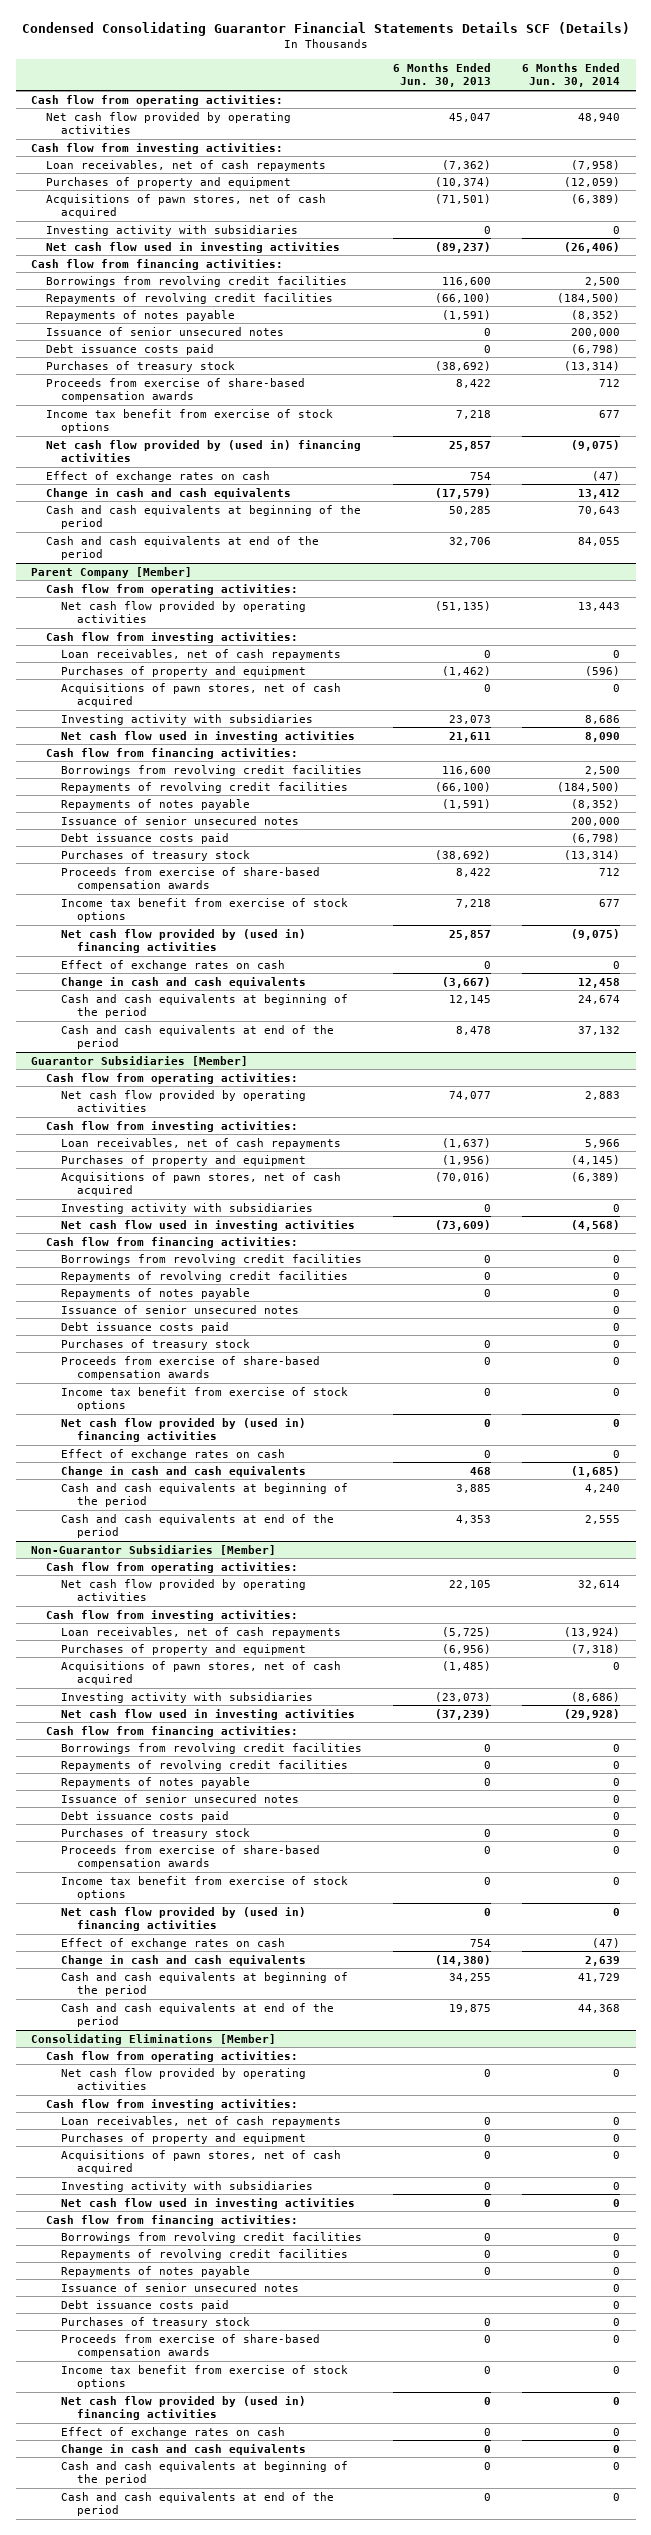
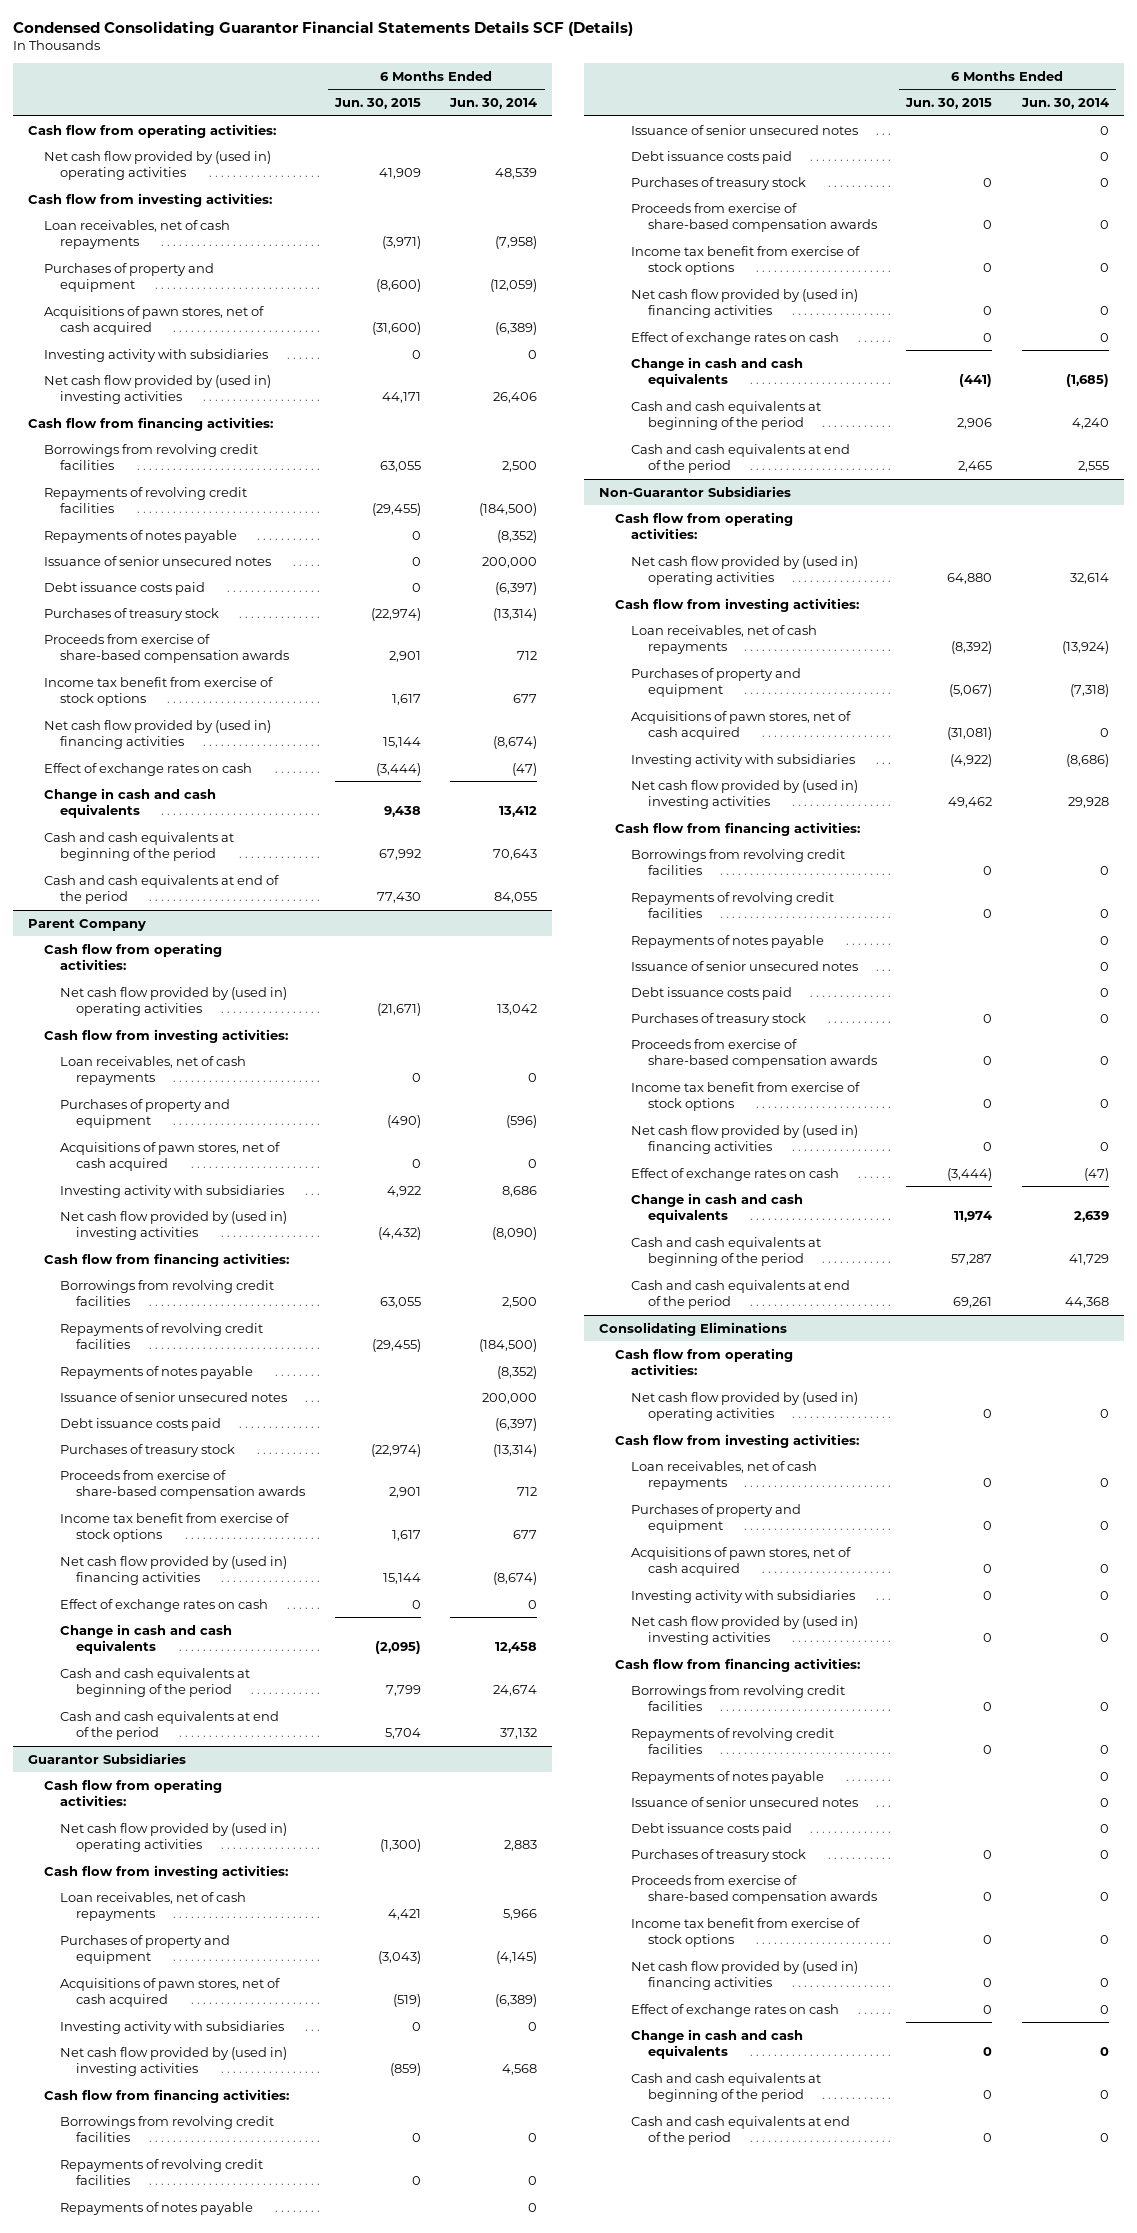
- | 6 Months Ended Jun. 30, 2013 | 6 Months Ended Jun. 30, 2014
+ | 6 Months Ended Jun. 30, 2015 | 6 Months Ended Jun. 30, 2014
- Net cash flow provided by operating activities | 45,047 | 48,940
+ Net cash flow provided by (used in) operating activities | 41,909 | 48,539
- Net cash flow used in investing activities | (89,237) | (26,406)
+ Net cash flow provided by (used in) investing activities | 44,171 | 26,406
- Debt issuance costs paid | 0 | (6,798)
+ Debt issuance costs paid | 0 | (6,397)
- Net cash flow provided by (used in) financing activities | 25,857 | (9,075)
+ Net cash flow provided by (used in) financing activities | 15,144 | (8,674)
- Parent Company [Member]
+ Parent Company
- Net cash flow provided by operating activities | (51,135) | 13,443
+ Net cash flow provided by (used in) operating activities | (21,671) | 13,042
- Net cash flow used in investing activities | 21,611 | 8,090
+ Net cash flow provided by (used in) investing activities | (4,432) | (8,090)
- Debt issuance costs paid | | (6,798)
+ Debt issuance costs paid | | (6,397)
- Net cash flow provided by (used in) financing activities | 25,857 | (9,075)
+ Net cash flow provided by (used in) financing activities | 15,144 | (8,674)
- Guarantor Subsidiaries [Member]
+ Guarantor Subsidiaries
- Net cash flow provided by operating activities | 74,077 | 2,883
+ Net cash flow provided by (used in) operating activities | (1,300) | 2,883
- Net cash flow used in investing activities | (73,609) | (4,568)
+ Net cash flow provided by (used in) investing activities | (859) | 4,568
- Non-Guarantor Subsidiaries [Member]
+ Non-Guarantor Subsidiaries
- Net cash flow provided by operating activities | 22,105 | 32,614
+ Net cash flow provided by (used in) operating activities | 64,880 | 32,614
- Net cash flow used in investing activities | (37,239) | (29,928)
+ Net cash flow provided by (used in) investing activities | 49,462 | 29,928
- Consolidating Eliminations [Member]
+ Consolidating Eliminations
- Net cash flow provided by operating activities | 0 | 0
+ Net cash flow provided by (used in) operating activities | 0 | 0
- Net cash flow used in investing activities | 0 | 0
+ Net cash flow provided by (used in) investing activities | 0 | 0

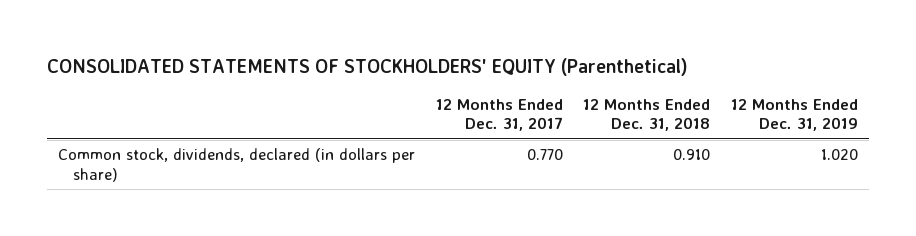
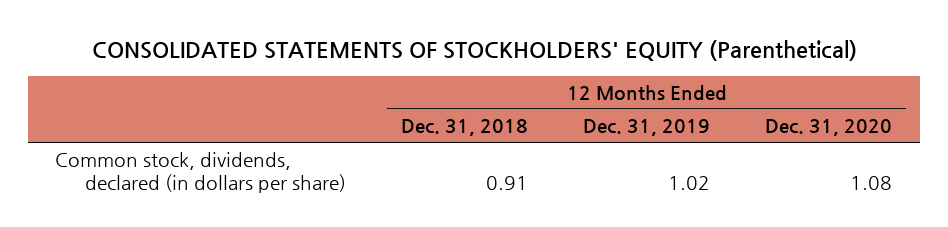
- | 12 Months Ended Dec. 31, 2017 | 12 Months Ended Dec. 31, 2018 | 12 Months Ended Dec. 31, 2019
+ | 12 Months Ended Dec. 31, 2018 | 12 Months Ended Dec. 31, 2019 | 12 Months Ended Dec. 31, 2020
- Common stock, dividends, declared (in dollars per share) | 0.770 | 0.910 | 1.020
+ Common stock, dividends, declared (in dollars per share) | 0.91 | 1.02 | 1.08

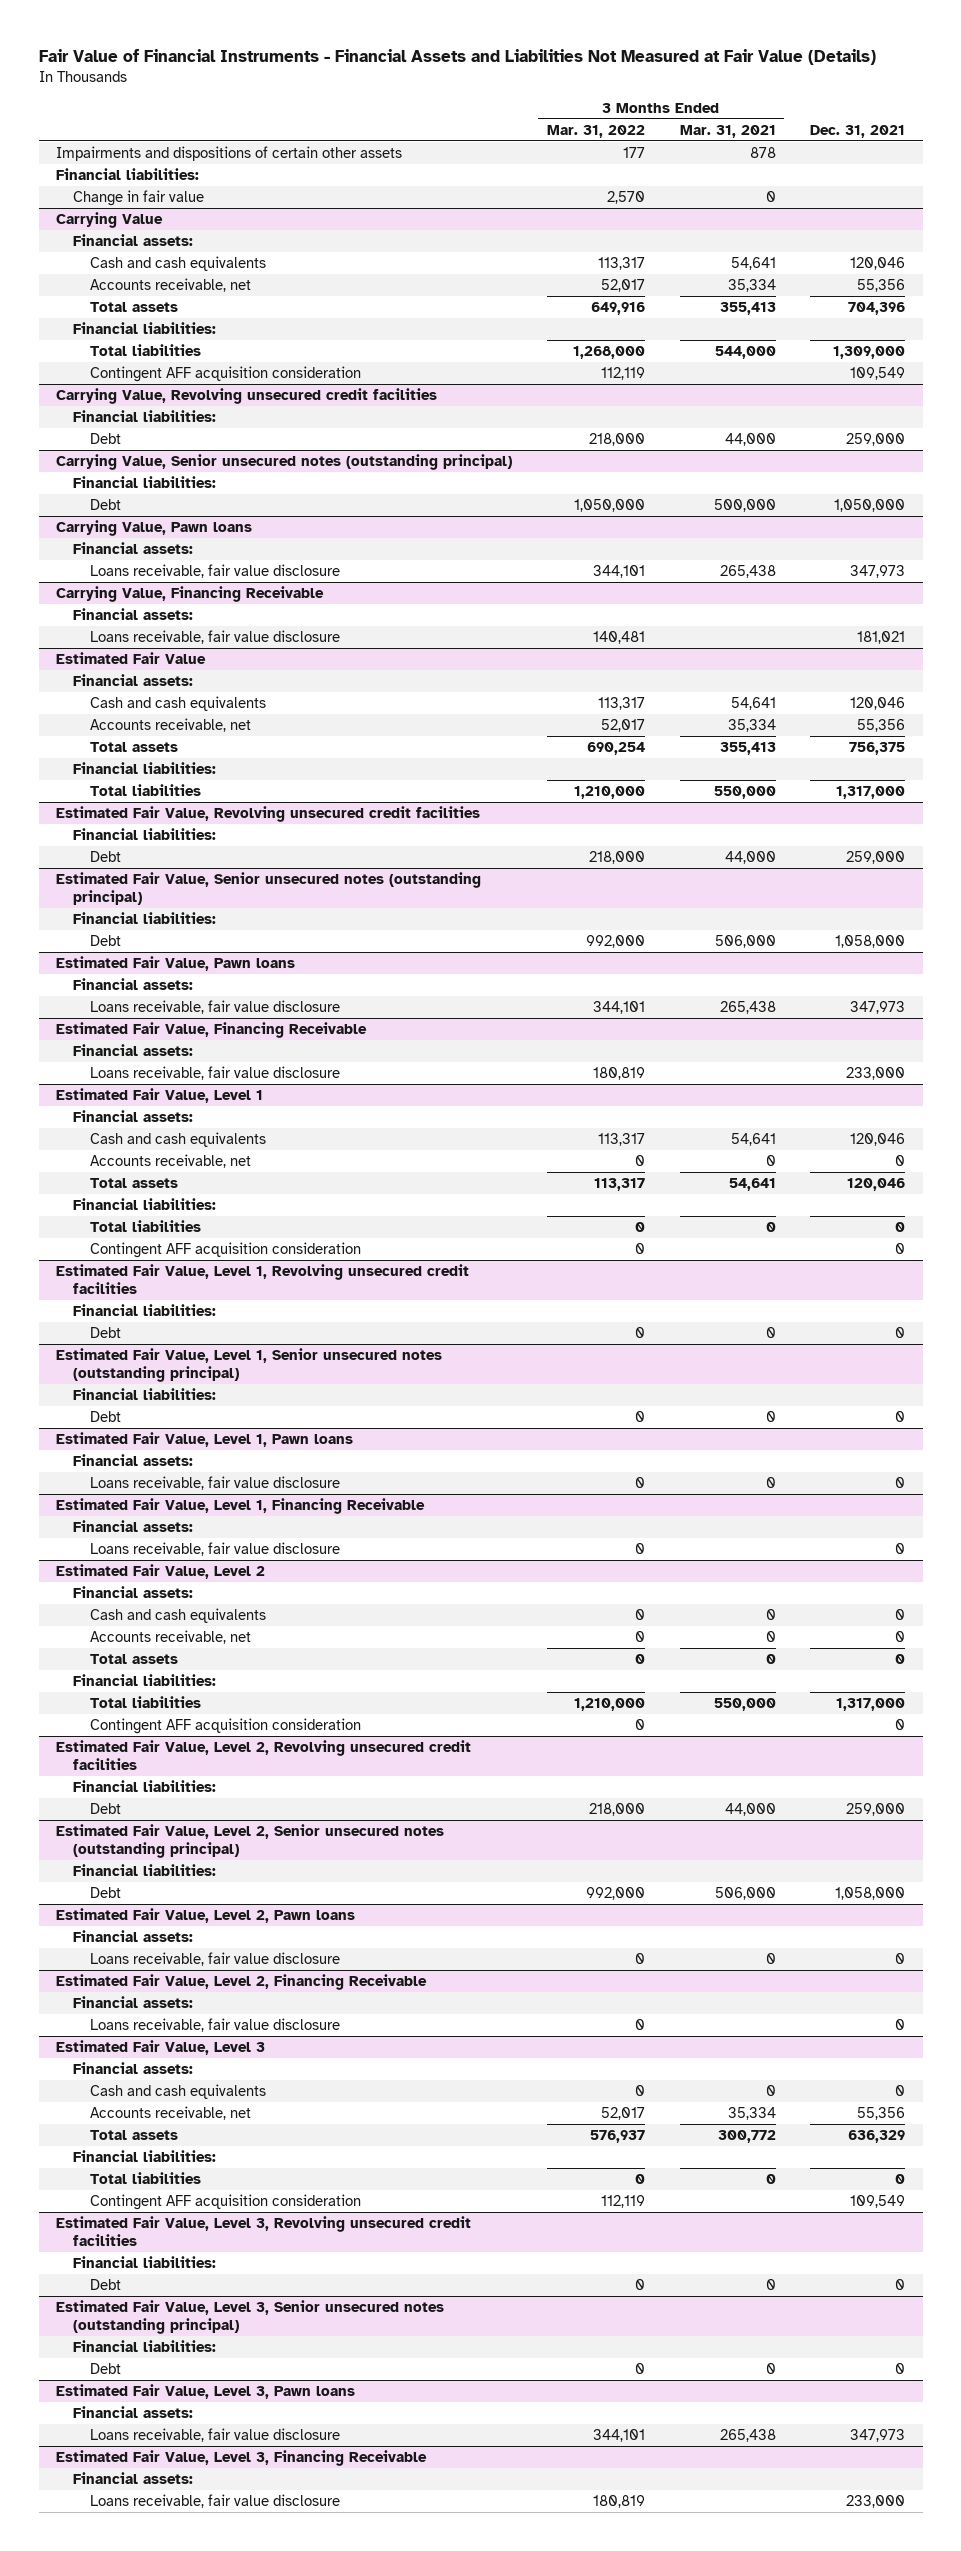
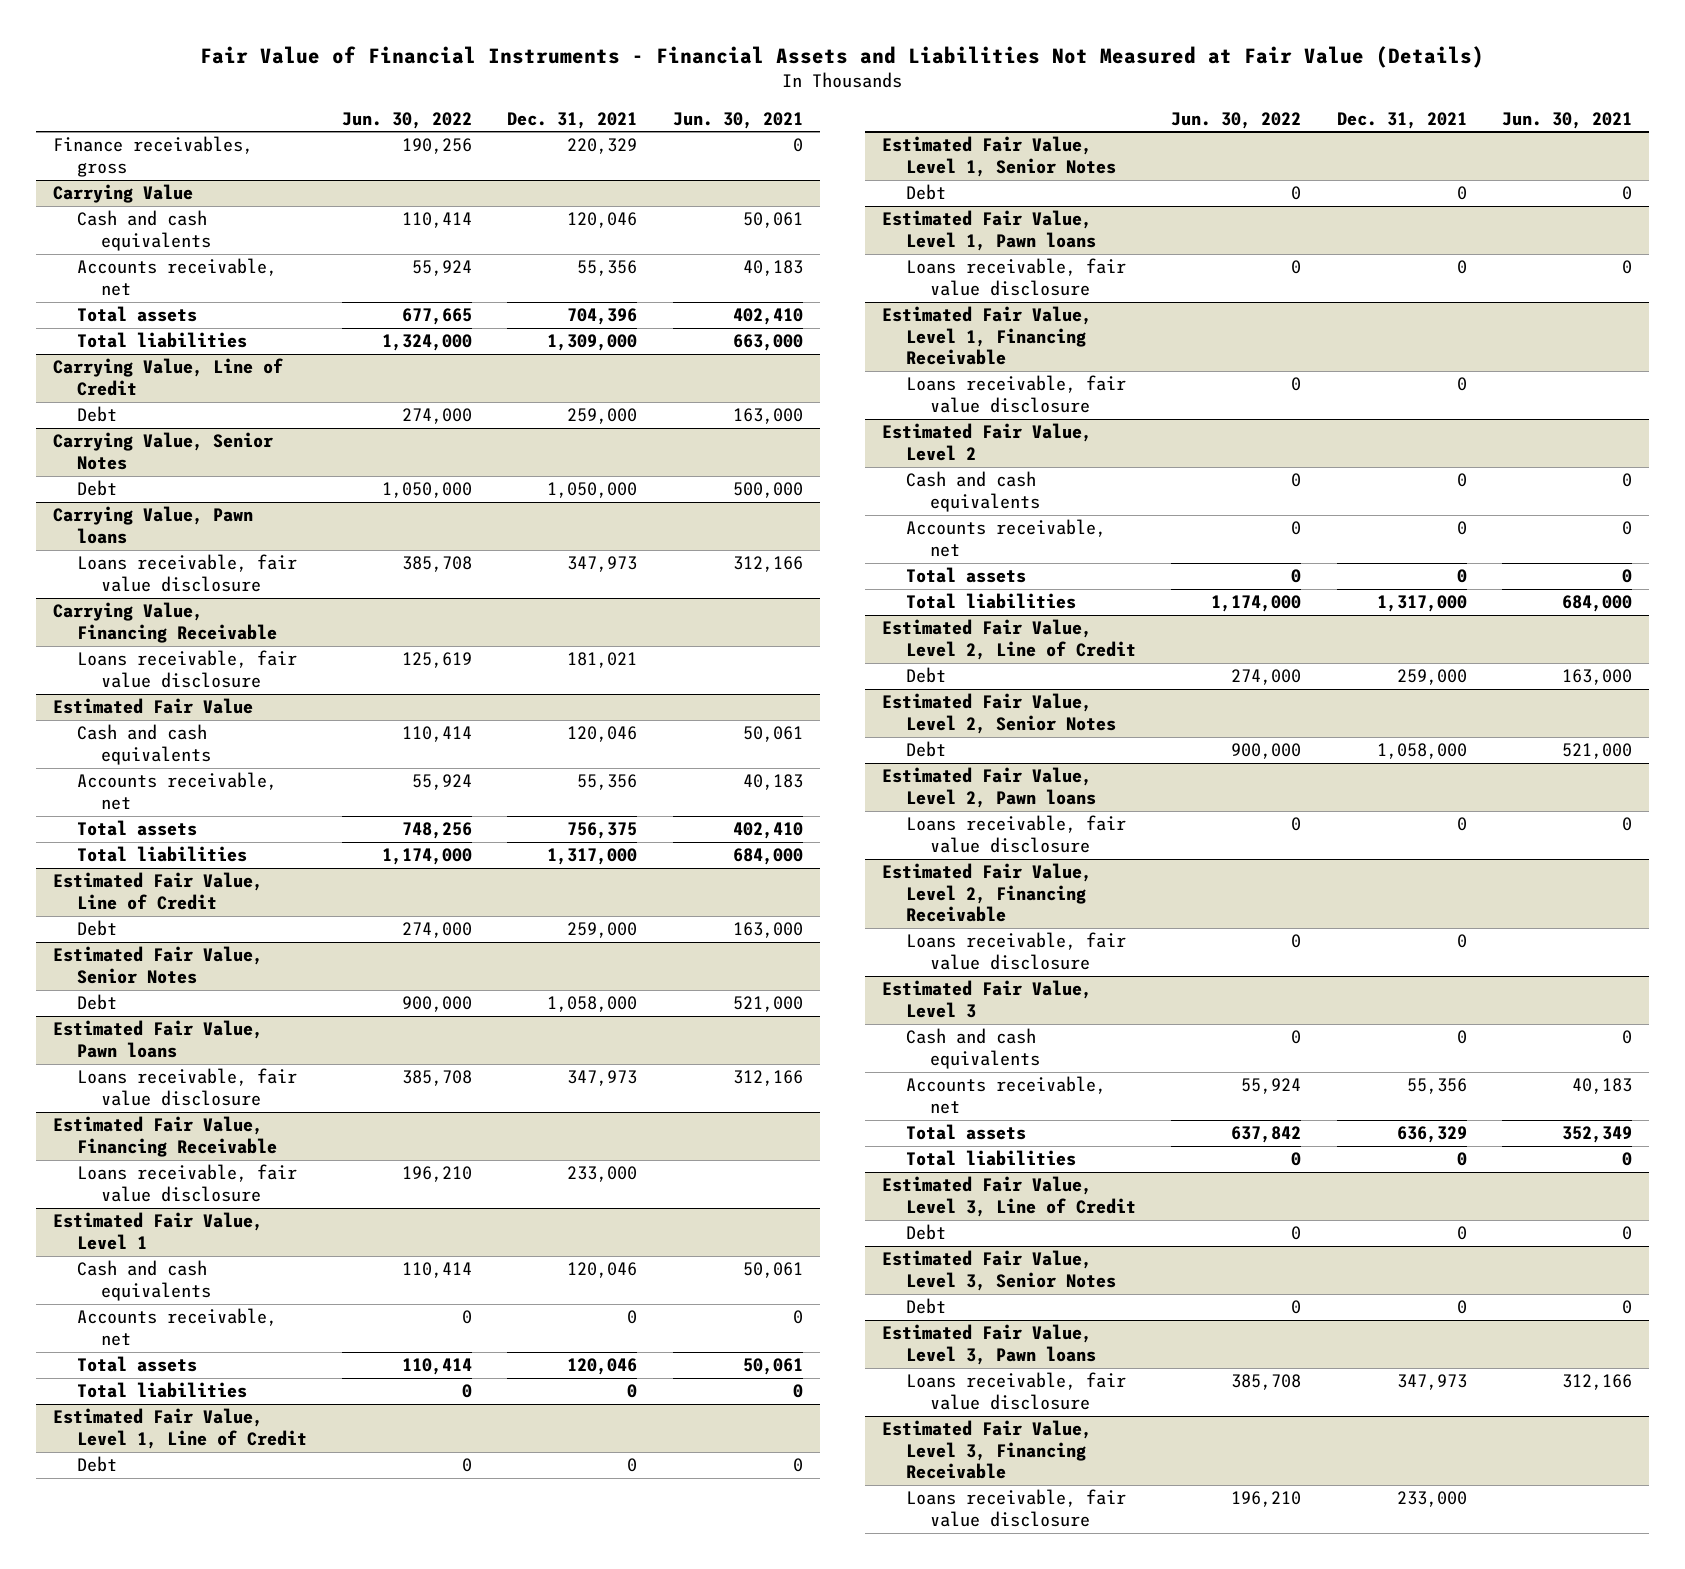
- | 3 Months Ended Mar. 31, 2022 | 3 Months Ended Mar. 31, 2021 | Dec. 31, 2021
+ | Jun. 30, 2022 | Dec. 31, 2021 | Jun. 30, 2021
- Impairments and dispositions of certain other assets | 177 | 878 |
- Financial liabilities:
- Change in fair value | 2,570 | 0 |
+ Finance receivables, gross | 190,256 | 220,329 | 0
@ Carrying Value
- Financial assets:
- Financial liabilities:
- Contingent AFF acquisition consideration | 112,119 | | 109,549
- Carrying Value, Revolving unsecured credit facilities
- Financial liabilities:
+ Carrying Value, Line of Credit
- Carrying Value, Senior unsecured notes (outstanding principal)
- Financial liabilities:
+ Carrying Value, Senior Notes
@ Carrying Value, Pawn loans
- Financial assets:
@ Carrying Value, Financing Receivable
- Financial assets:
@ Estimated Fair Value
- Financial assets:
- Financial liabilities:
- Estimated Fair Value, Revolving unsecured credit facilities
- Financial liabilities:
+ Estimated Fair Value, Line of Credit
- Estimated Fair Value, Senior unsecured notes (outstanding principal)
- Financial liabilities:
+ Estimated Fair Value, Senior Notes
@ Estimated Fair Value, Pawn loans
- Financial assets:
@ Estimated Fair Value, Financing Receivable
- Financial assets:
@ Estimated Fair Value, Level 1
- Financial assets:
- Financial liabilities:
- Contingent AFF acquisition consideration | 0 | | 0
- Estimated Fair Value, Level 1, Revolving unsecured credit facilities
- Financial liabilities:
+ Estimated Fair Value, Level 1, Line of Credit
- Estimated Fair Value, Level 1, Senior unsecured notes (outstanding principal)
- Financial liabilities:
+ Estimated Fair Value, Level 1, Senior Notes
@ Estimated Fair Value, Level 1, Pawn loans
- Financial assets:
@ Estimated Fair Value, Level 1, Financing Receivable
- Financial assets:
@ Estimated Fair Value, Level 2
- Financial assets:
- Financial liabilities:
- Contingent AFF acquisition consideration | 0 | | 0
- Estimated Fair Value, Level 2, Revolving unsecured credit facilities
- Financial liabilities:
+ Estimated Fair Value, Level 2, Line of Credit
- Estimated Fair Value, Level 2, Senior unsecured notes (outstanding principal)
- Financial liabilities:
+ Estimated Fair Value, Level 2, Senior Notes
@ Estimated Fair Value, Level 2, Pawn loans
- Financial assets:
@ Estimated Fair Value, Level 2, Financing Receivable
- Financial assets:
@ Estimated Fair Value, Level 3
- Financial assets:
- Financial liabilities:
- Contingent AFF acquisition consideration | 112,119 | | 109,549
- Estimated Fair Value, Level 3, Revolving unsecured credit facilities
- Financial liabilities:
+ Estimated Fair Value, Level 3, Line of Credit
- Estimated Fair Value, Level 3, Senior unsecured notes (outstanding principal)
- Financial liabilities:
+ Estimated Fair Value, Level 3, Senior Notes
@ Estimated Fair Value, Level 3, Pawn loans
- Financial assets:
@ Estimated Fair Value, Level 3, Financing Receivable
- Financial assets:

